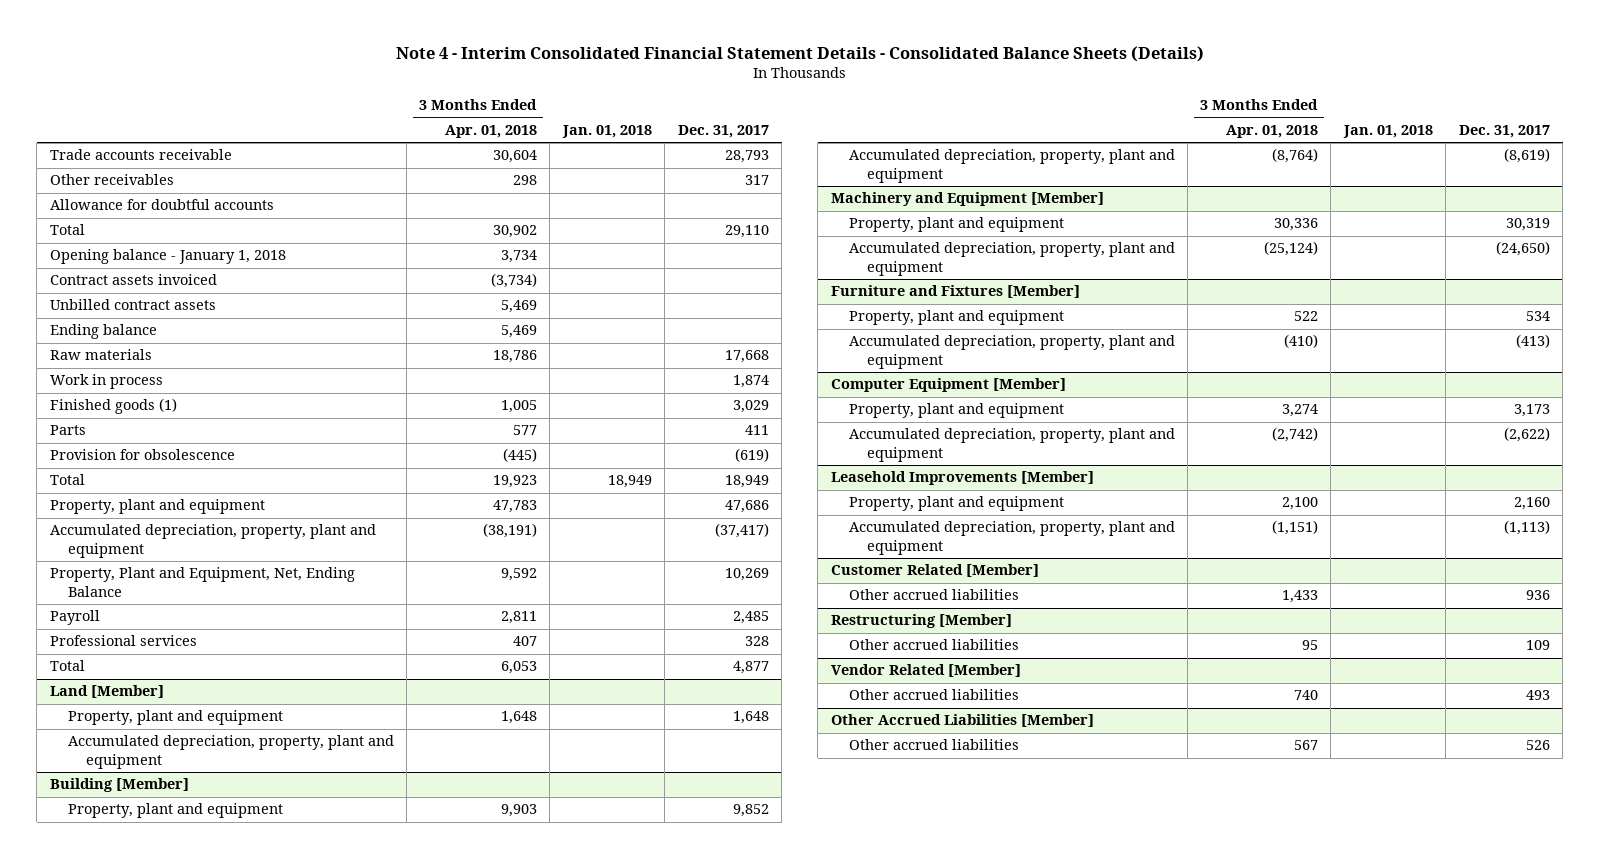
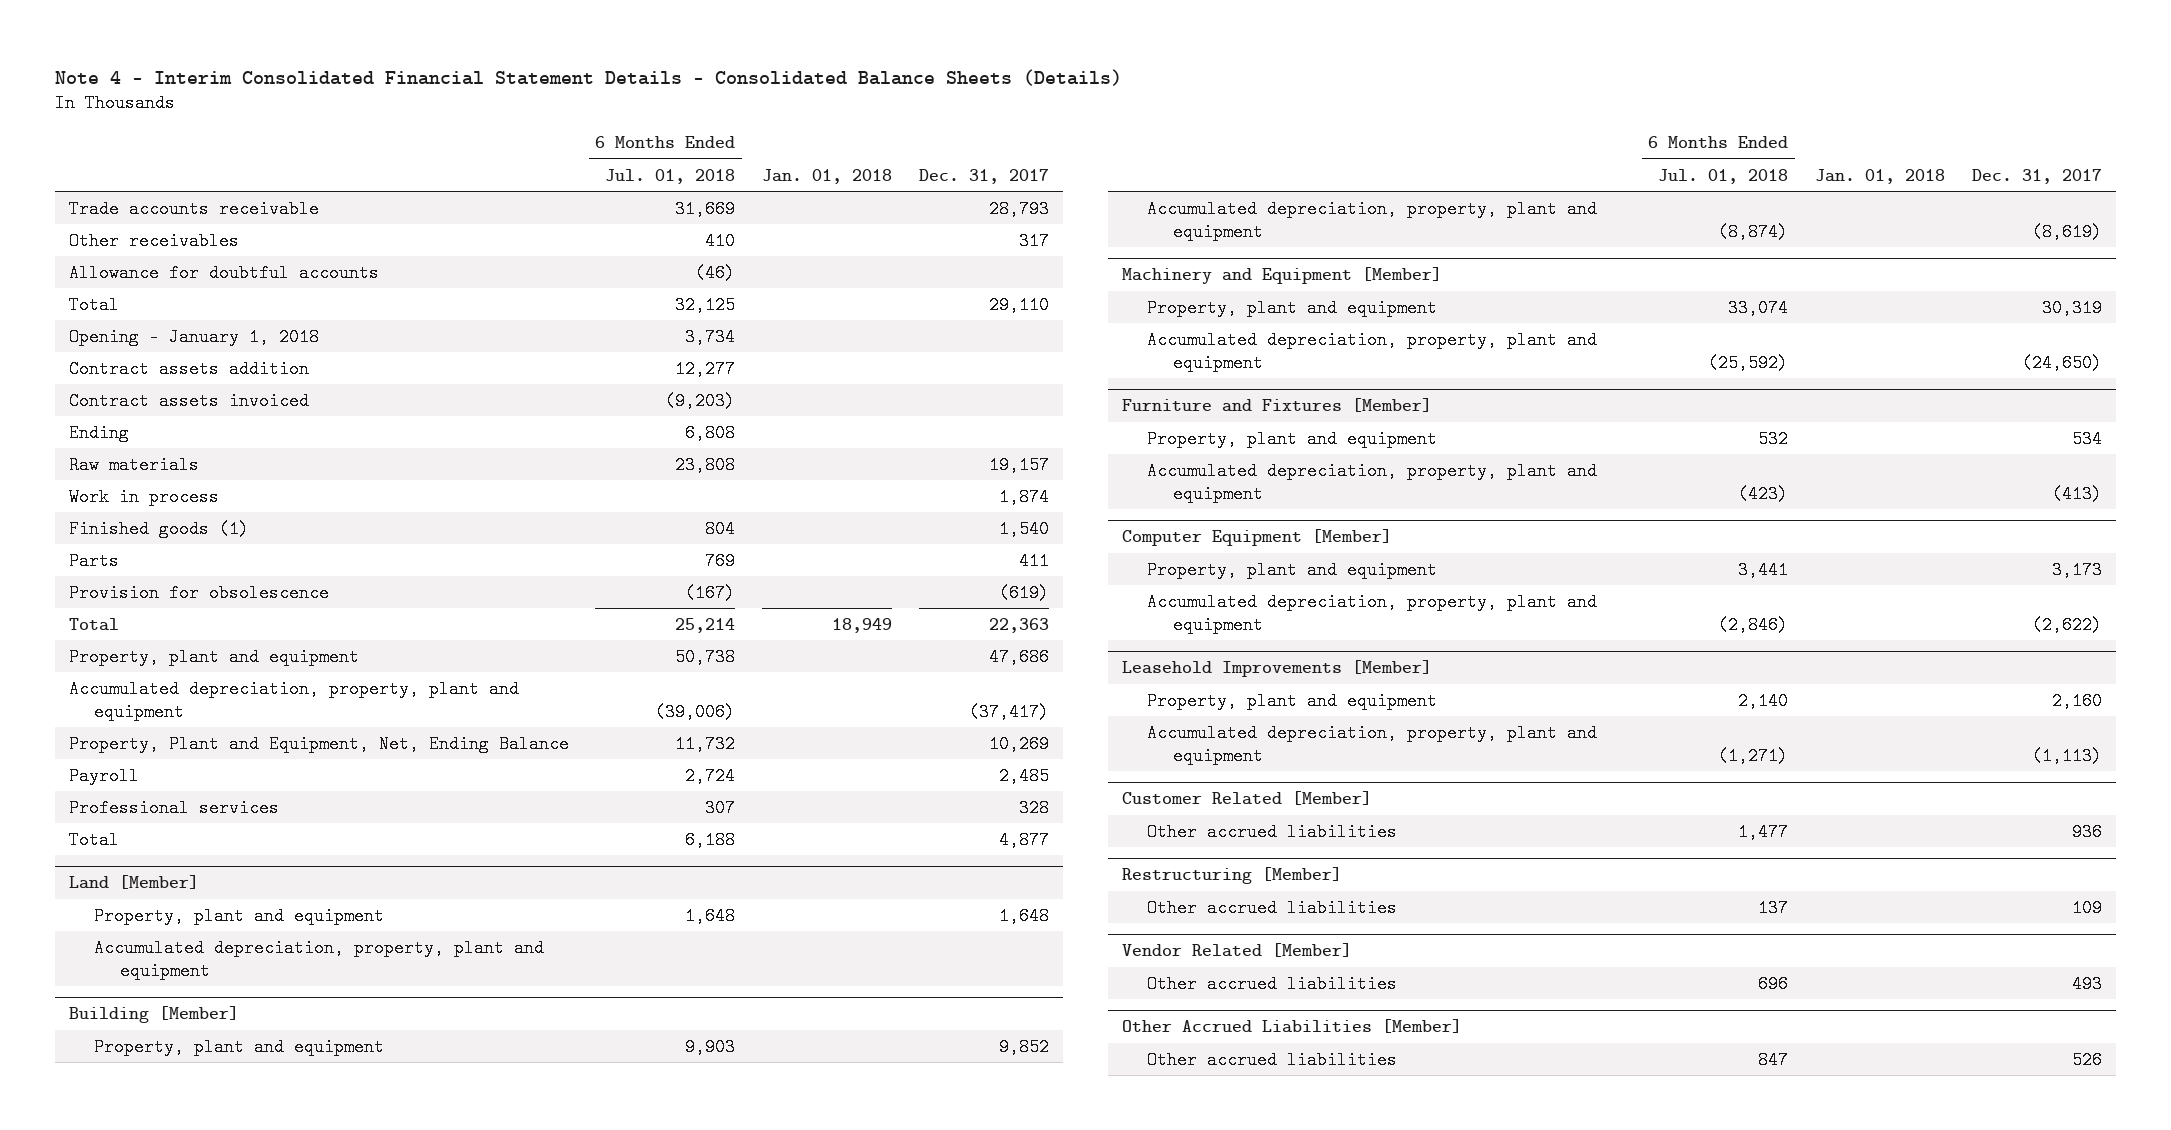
- | 3 Months Ended Apr. 01, 2018 | Jan. 01, 2018 | Dec. 31, 2017
+ | 6 Months Ended Jul. 01, 2018 | Jan. 01, 2018 | Dec. 31, 2017
- Opening balance - January 1, 2018 | 3,734 | |
+ Opening - January 1, 2018 | 3,734 | |
+ Contract assets addition | 12,277 | |
- Unbilled contract assets | 5,469 | |
- Ending balance | 5,469 | |
- Raw materials | 18,786 | | 17,668
+ Ending | 6,808 | |
+ Raw materials | 23,808 | | 19,157
- Finished goods (1) | 1,005 | | 3,029
+ Finished goods (1) | 804 | | 1,540
- Total | 19,923 | 18,949 | 18,949
+ Total | 25,214 | 18,949 | 22,363

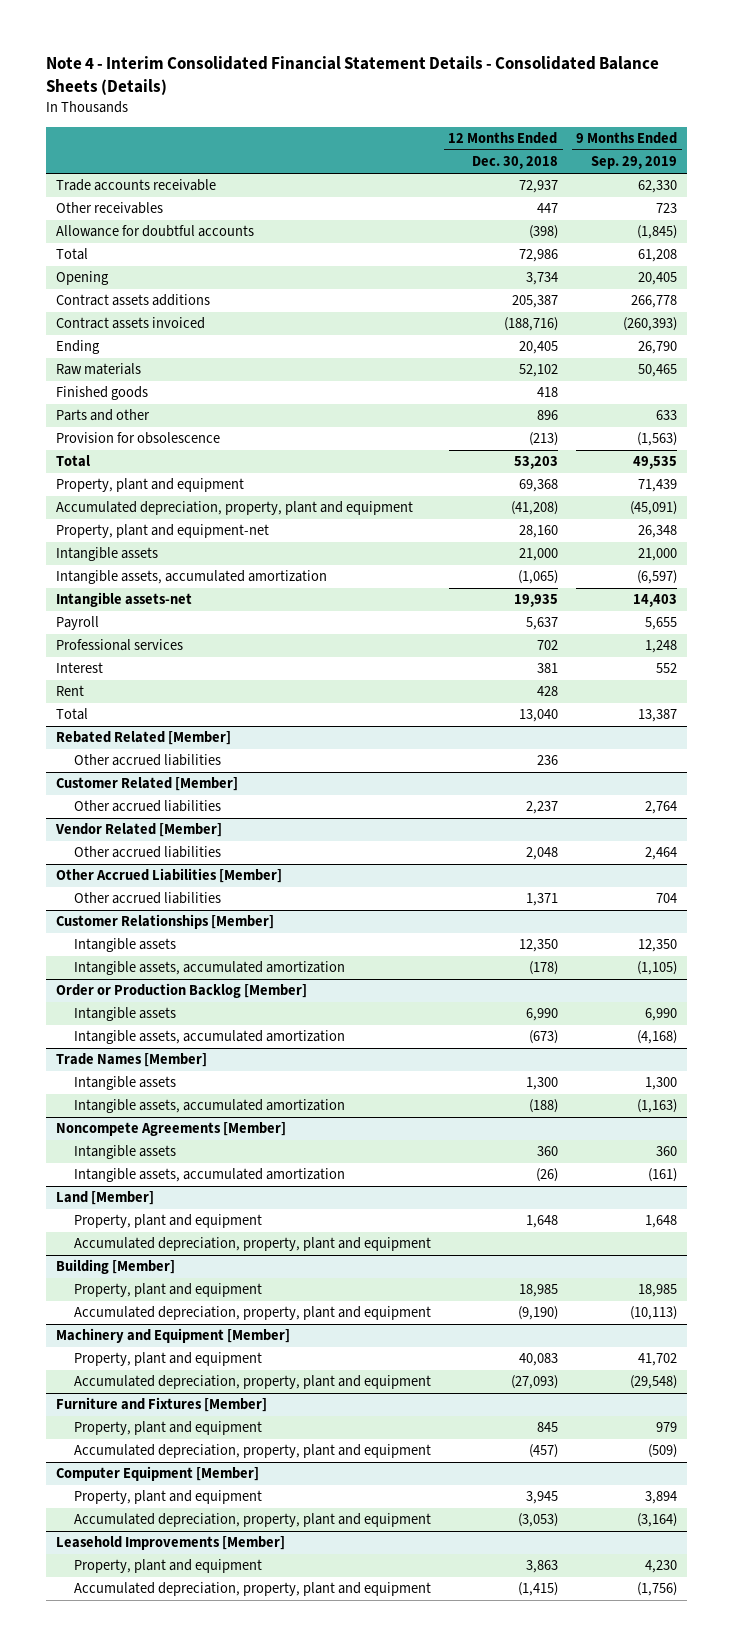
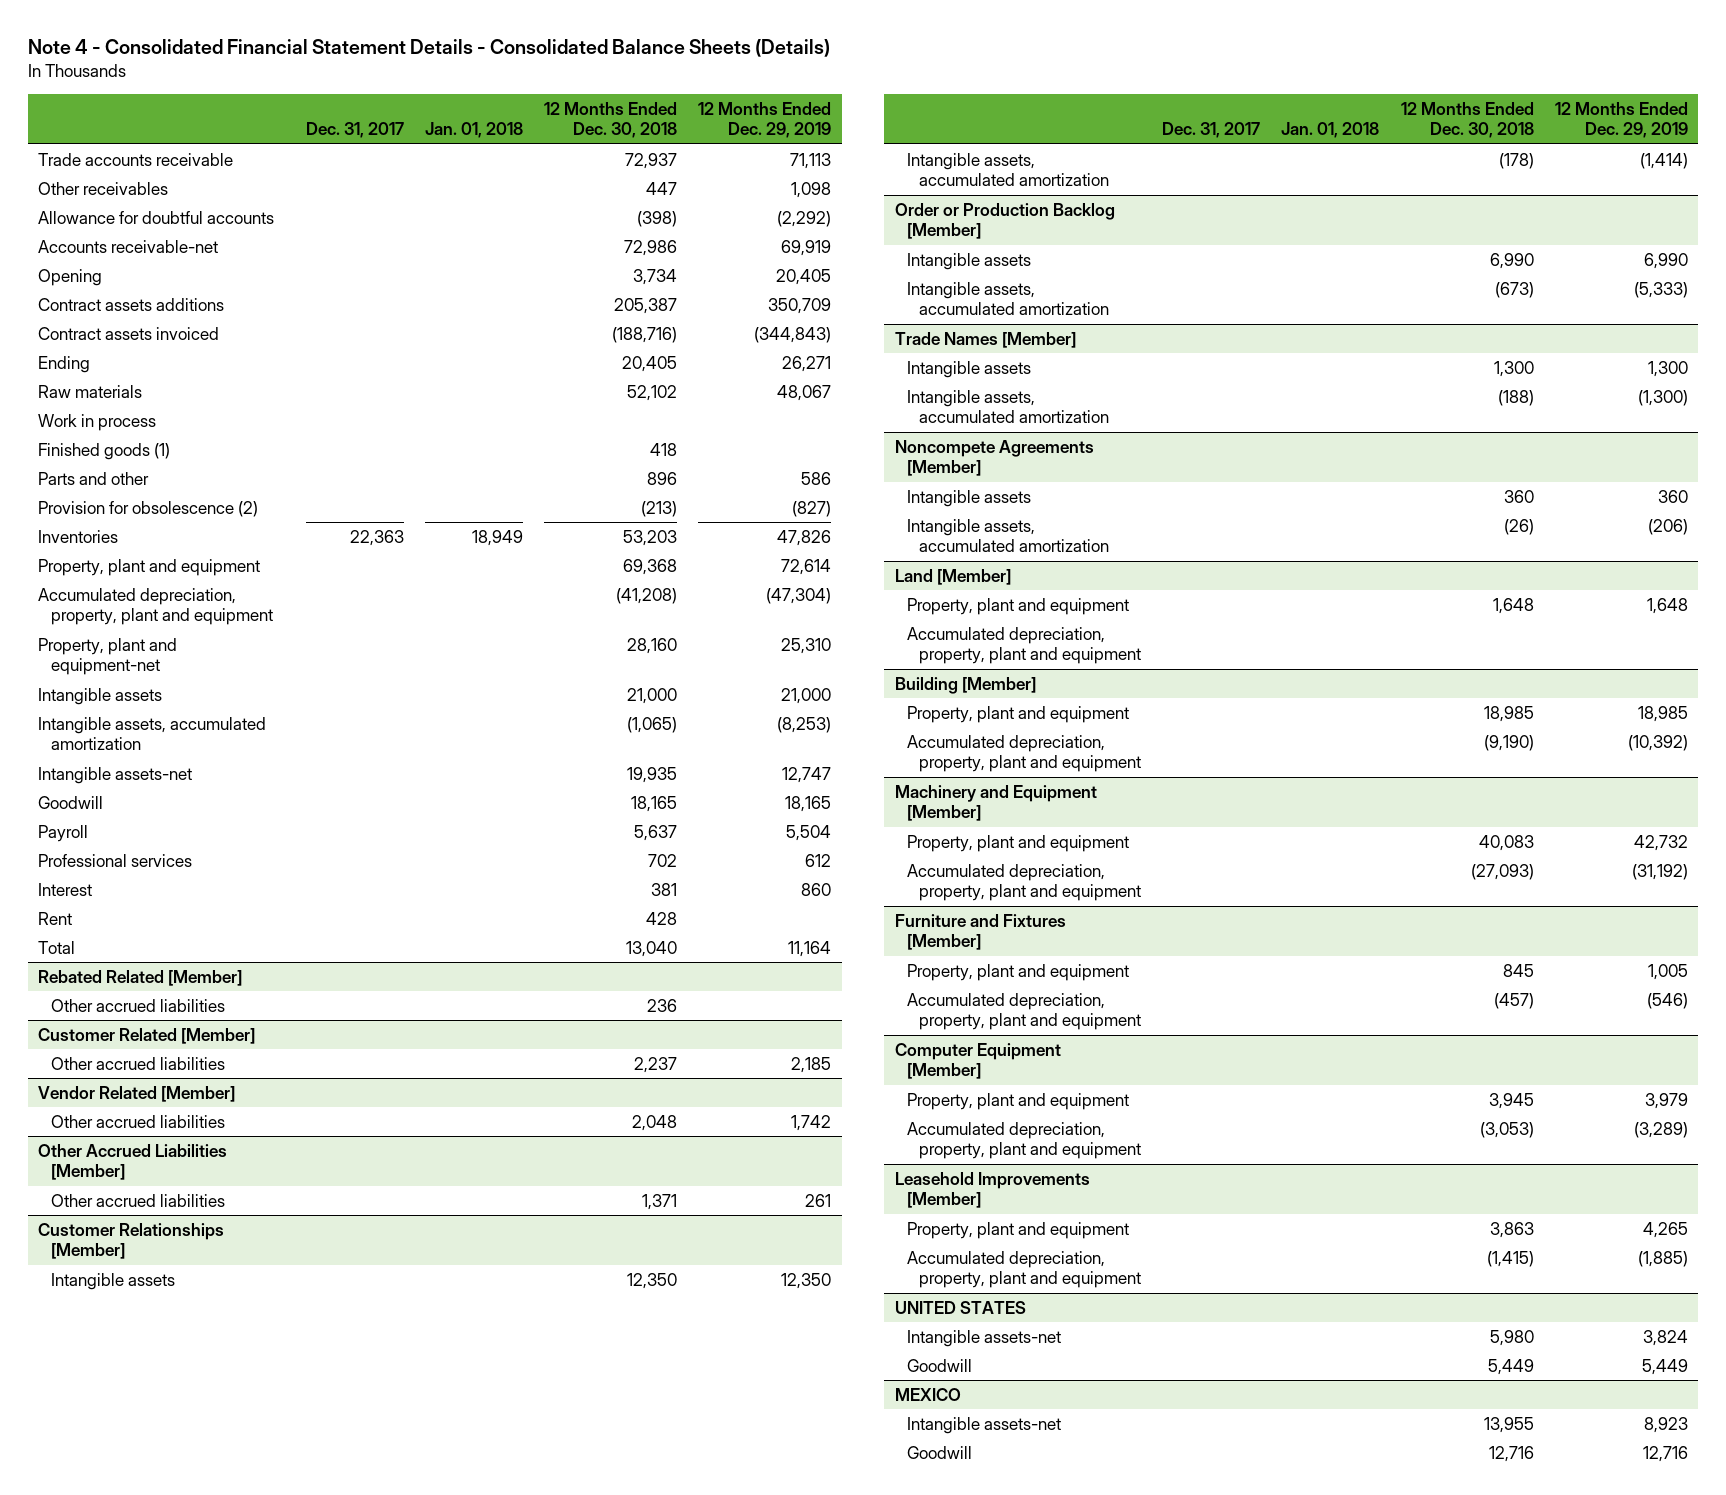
- Note 4 - Interim Consolidated Financial Statement Details - Consolidated Balance Sheets (Details)
+ Note 4 - Consolidated Financial Statement Details - Consolidated Balance Sheets (Details)
- | 12 Months Ended Dec. 30, 2018 | 9 Months Ended Sep. 29, 2019
+ | Dec. 31, 2017 | Jan. 01, 2018 | 12 Months Ended Dec. 30, 2018 | 12 Months Ended Dec. 29, 2019
- Total | 72,986 | 61,208
+ Accounts receivable-net | | | 72,986 | 69,919
- Finished goods | 418 |
+ Work in process
+ Finished goods (1) | | | 418 |
- Provision for obsolescence | (213) | (1,563)
- Total | 53,203 | 49,535
+ Provision for obsolescence (2) | | | (213) | (827)
+ Inventories | 22,363 | 18,949 | 53,203 | 47,826
+ Goodwill | | | 18,165 | 18,165
+ UNITED STATES
+ Intangible assets-net | | | 5,980 | 3,824
+ Goodwill | | | 5,449 | 5,449
+ MEXICO
+ Intangible assets-net | | | 13,955 | 8,923
+ Goodwill | | | 12,716 | 12,716

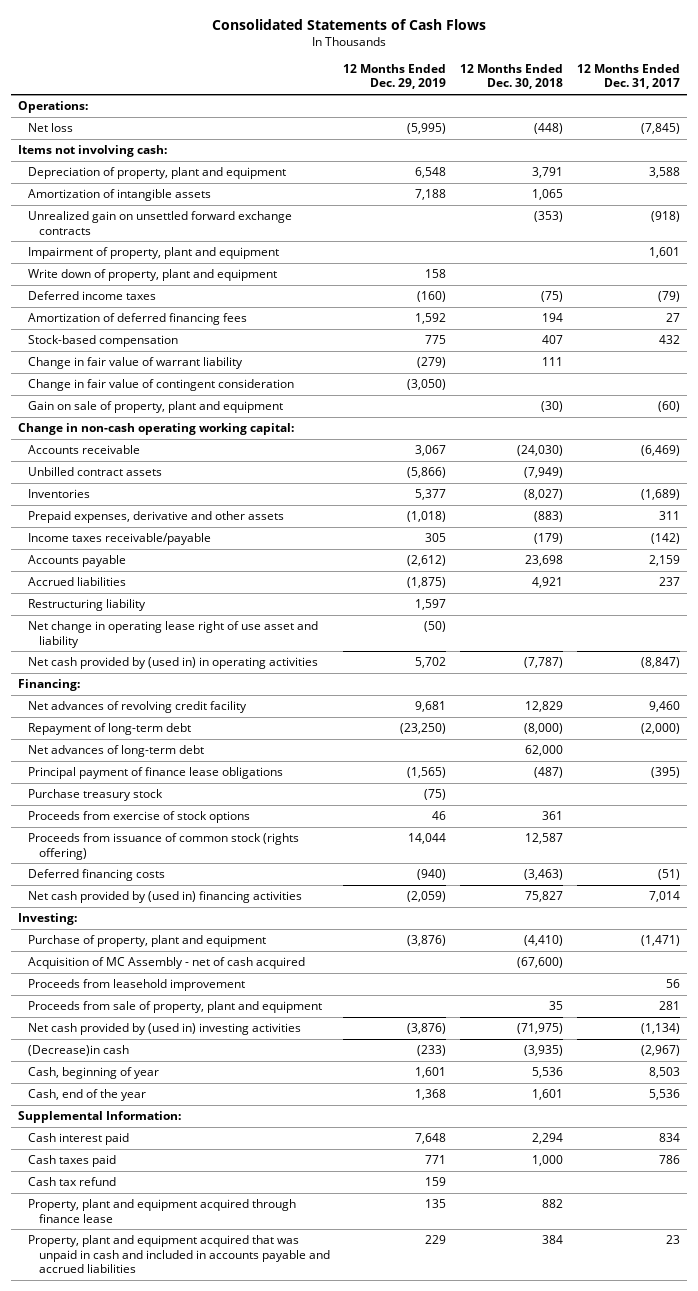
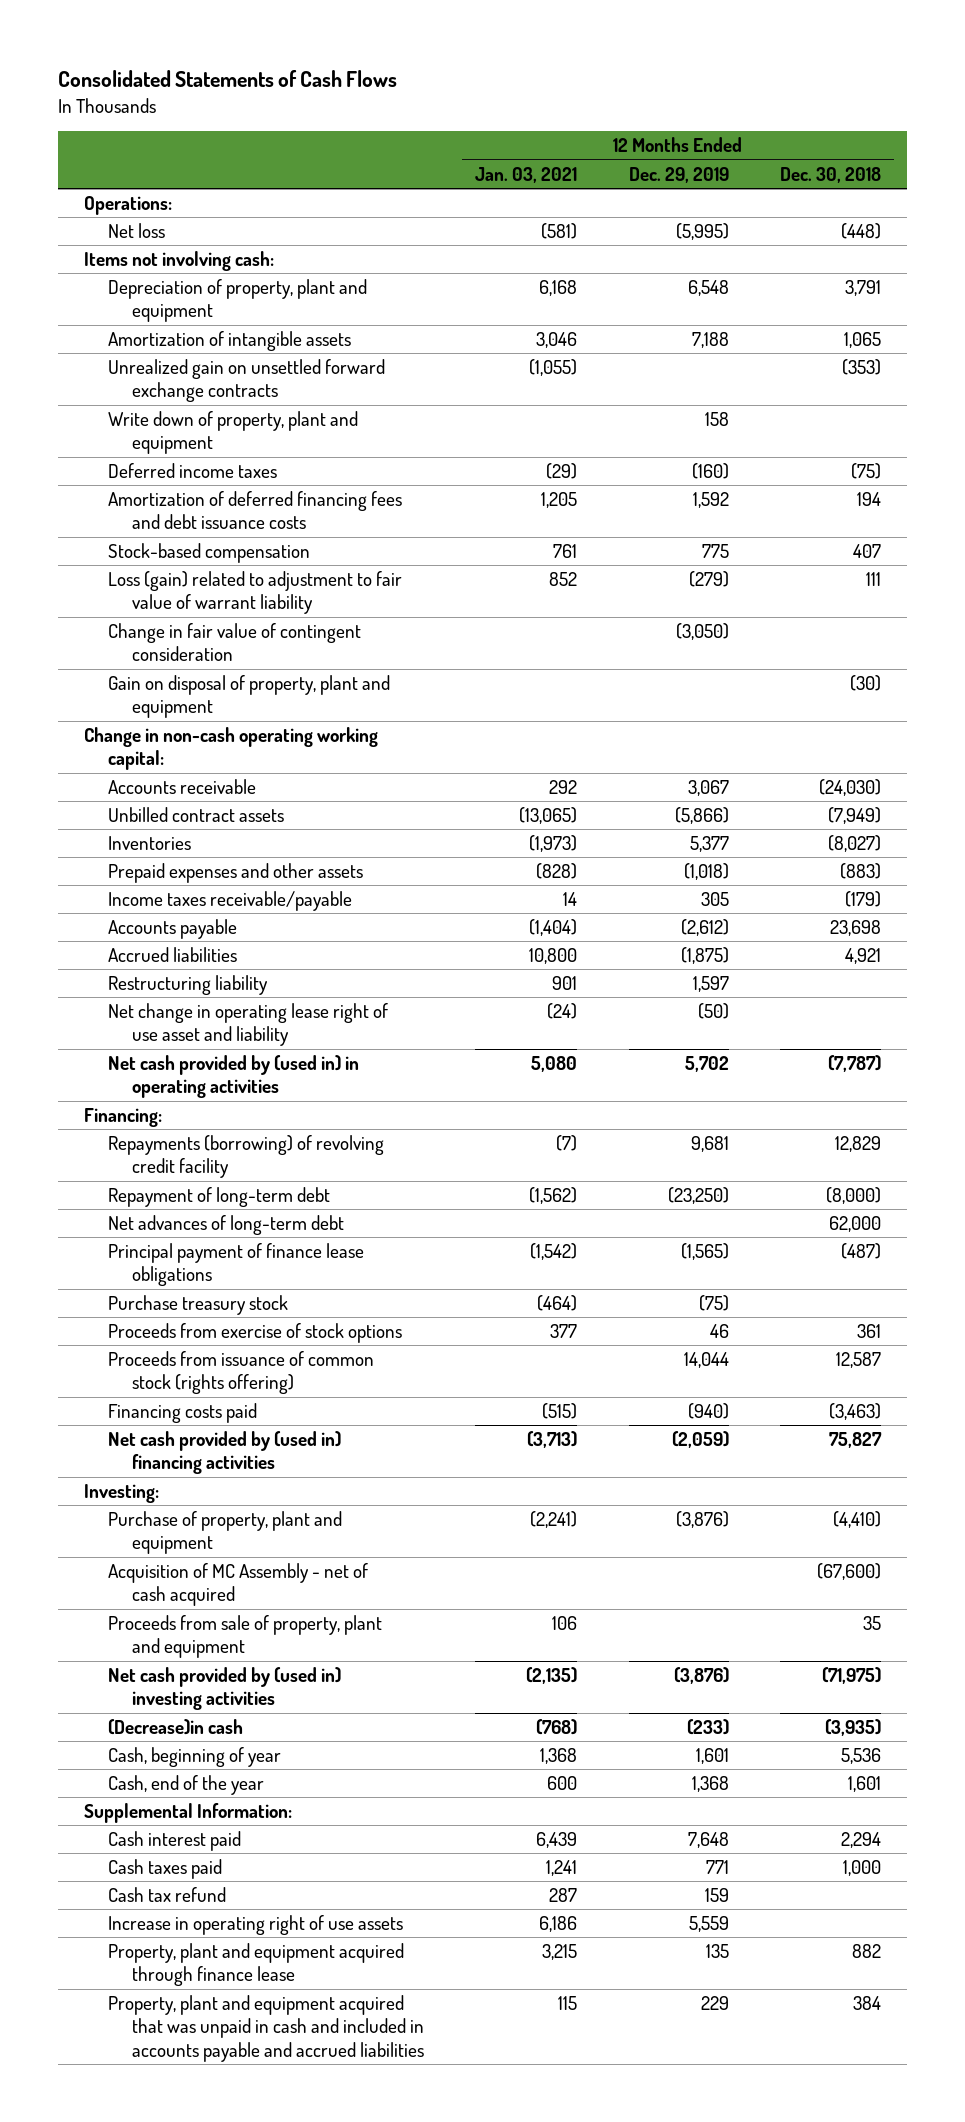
- | 12 Months Ended Dec. 29, 2019 | 12 Months Ended Dec. 30, 2018 | 12 Months Ended Dec. 31, 2017
+ | 12 Months Ended Jan. 03, 2021 | 12 Months Ended Dec. 29, 2019 | 12 Months Ended Dec. 30, 2018
- Impairment of property, plant and equipment | | | 1,601
- Amortization of deferred financing fees | 1,592 | 194 | 27
+ Amortization of deferred financing fees and debt issuance costs | 1,205 | 1,592 | 194
- Change in fair value of warrant liability | (279) | 111 |
+ Loss (gain) related to adjustment to fair value of warrant liability | 852 | (279) | 111
- Gain on sale of property, plant and equipment | | (30) | (60)
+ Gain on disposal of property, plant and equipment | | | (30)
- Prepaid expenses, derivative and other assets | (1,018) | (883) | 311
+ Prepaid expenses and other assets | (828) | (1,018) | (883)
- Net advances of revolving credit facility | 9,681 | 12,829 | 9,460
+ Repayments (borrowing) of revolving credit facility | (7) | 9,681 | 12,829
- Deferred financing costs | (940) | (3,463) | (51)
+ Financing costs paid | (515) | (940) | (3,463)
- Proceeds from leasehold improvement | | | 56
+ Increase in operating right of use assets | 6,186 | 5,559 |

